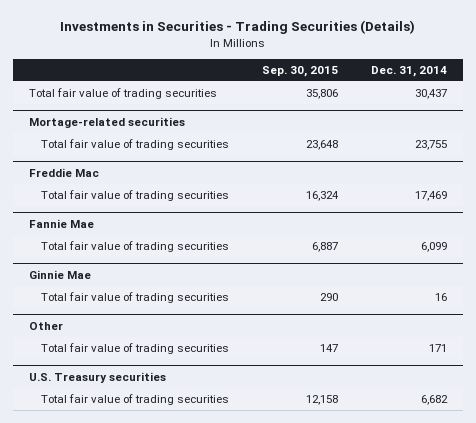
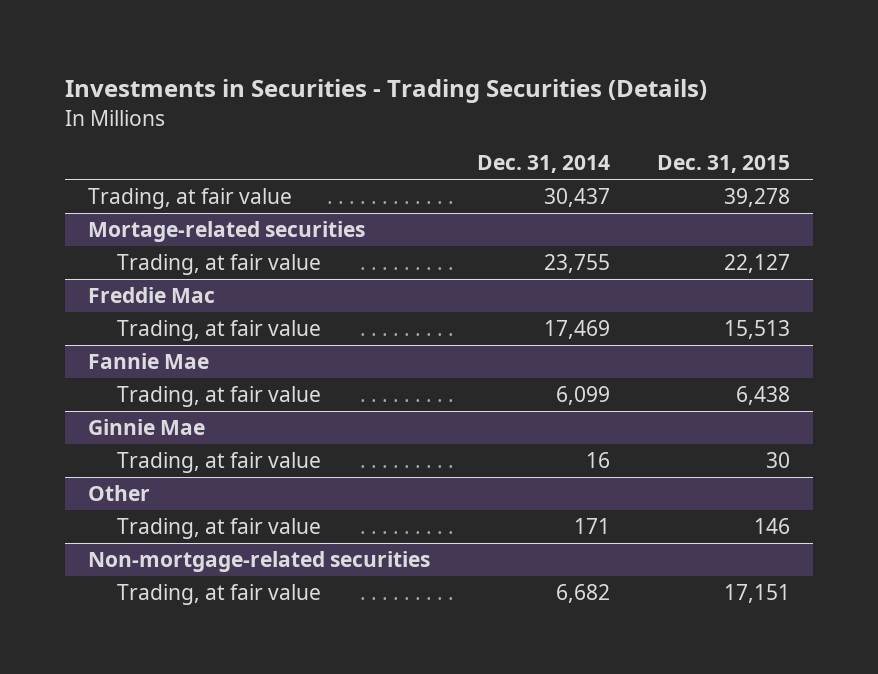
- | Sep. 30, 2015 | Dec. 31, 2014
+ | Dec. 31, 2014 | Dec. 31, 2015
- Total fair value of trading securities | 35,806 | 30,437
+ Trading, at fair value | 30,437 | 39,278
@ Mortage-related securities
- Total fair value of trading securities | 23,648 | 23,755
+ Trading, at fair value | 23,755 | 22,127
@ Freddie Mac
- Total fair value of trading securities | 16,324 | 17,469
+ Trading, at fair value | 17,469 | 15,513
@ Fannie Mae
- Total fair value of trading securities | 6,887 | 6,099
+ Trading, at fair value | 6,099 | 6,438
@ Ginnie Mae
- Total fair value of trading securities | 290 | 16
+ Trading, at fair value | 16 | 30
@ Other
- Total fair value of trading securities | 147 | 171
- U.S. Treasury securities
- Total fair value of trading securities | 12,158 | 6,682
@ Other
+ Trading, at fair value | 171 | 146
+ Non-mortgage-related securities
+ Trading, at fair value | 6,682 | 17,151

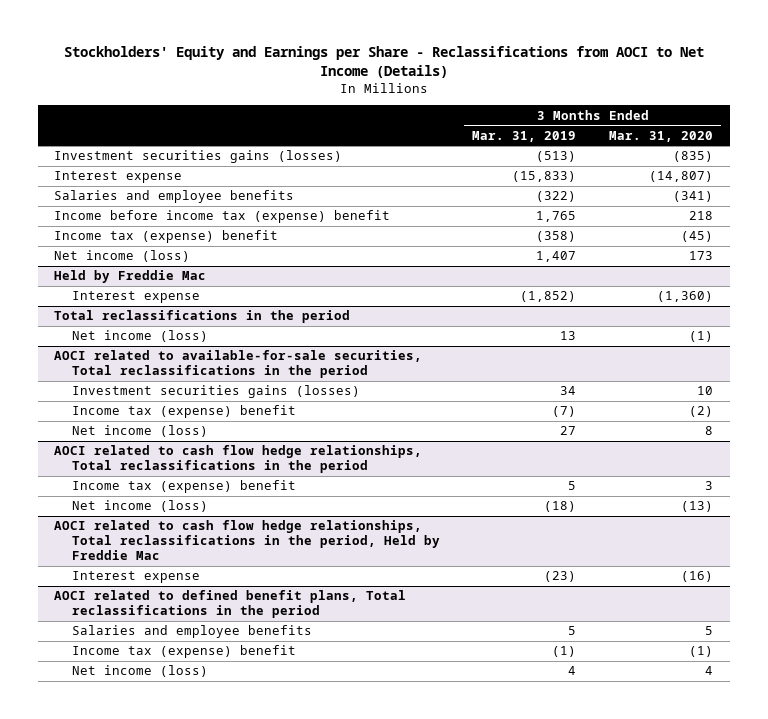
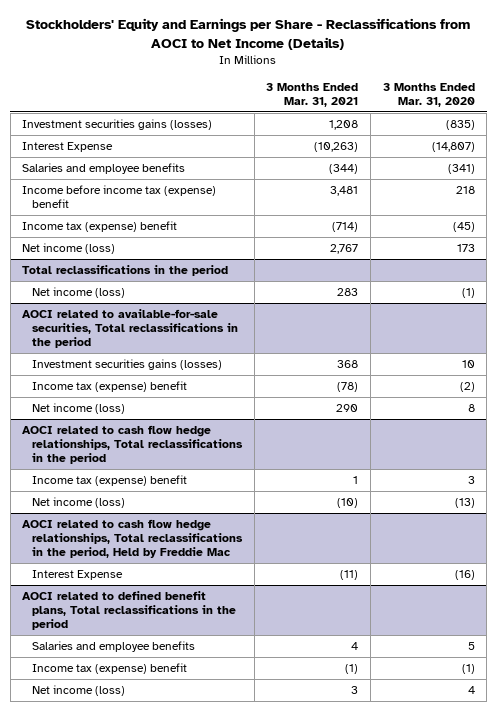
- | 3 Months Ended Mar. 31, 2019 | 3 Months Ended Mar. 31, 2020
+ | 3 Months Ended Mar. 31, 2021 | 3 Months Ended Mar. 31, 2020
- Interest expense | (15,833) | (14,807)
+ Interest Expense | (10,263) | (14,807)
- Held by Freddie Mac
- Interest expense | (1,852) | (1,360)
@ AOCI related to cash flow hedge relationships, Total reclassifications in the period, Held by Freddie Mac
- Interest expense | (23) | (16)
+ Interest Expense | (11) | (16)

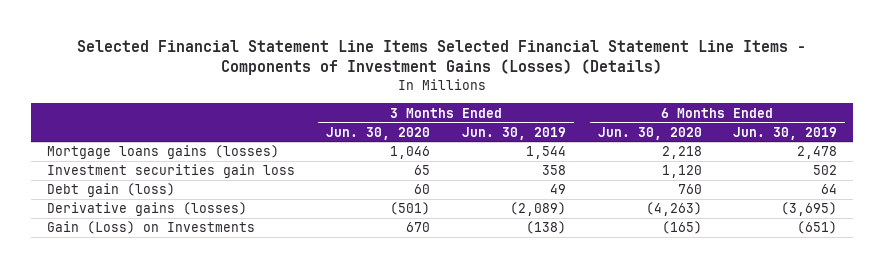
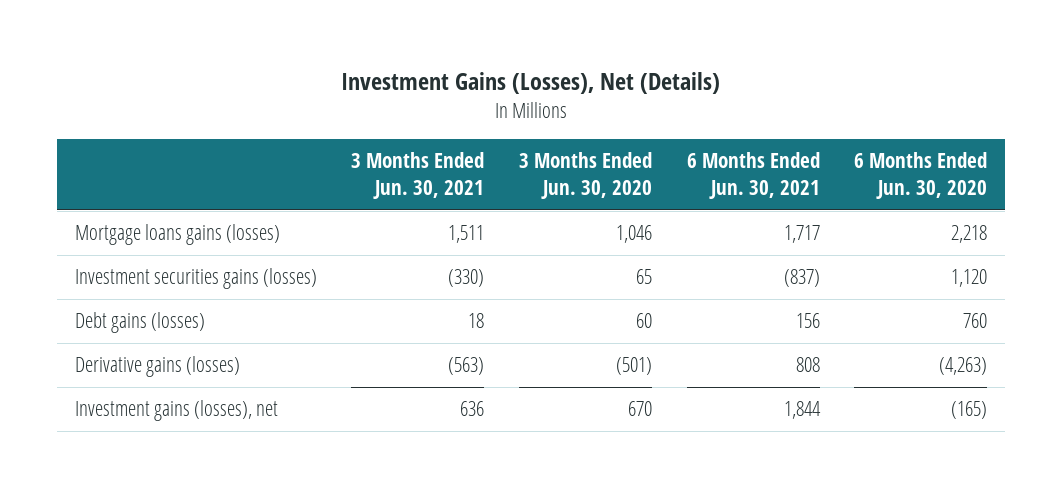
- Selected Financial Statement Line Items Selected Financial Statement Line Items - Components of Investment Gains (Losses) (Details)
+ Investment Gains (Losses), Net (Details)
- | 3 Months Ended Jun. 30, 2020 | 3 Months Ended Jun. 30, 2019 | 6 Months Ended Jun. 30, 2020 | 6 Months Ended Jun. 30, 2019
+ | 3 Months Ended Jun. 30, 2021 | 3 Months Ended Jun. 30, 2020 | 6 Months Ended Jun. 30, 2021 | 6 Months Ended Jun. 30, 2020
- Investment securities gain loss | 65 | 358 | 1,120 | 502
- Debt gain (loss) | 60 | 49 | 760 | 64
+ Investment securities gains (losses) | (330) | 65 | (837) | 1,120
+ Debt gains (losses) | 18 | 60 | 156 | 760
- Gain (Loss) on Investments | 670 | (138) | (165) | (651)
+ Investment gains (losses), net | 636 | 670 | 1,844 | (165)

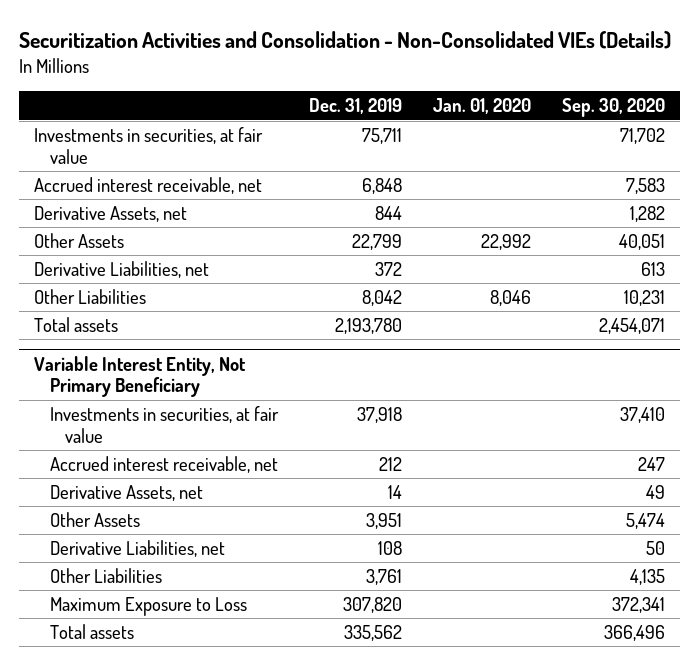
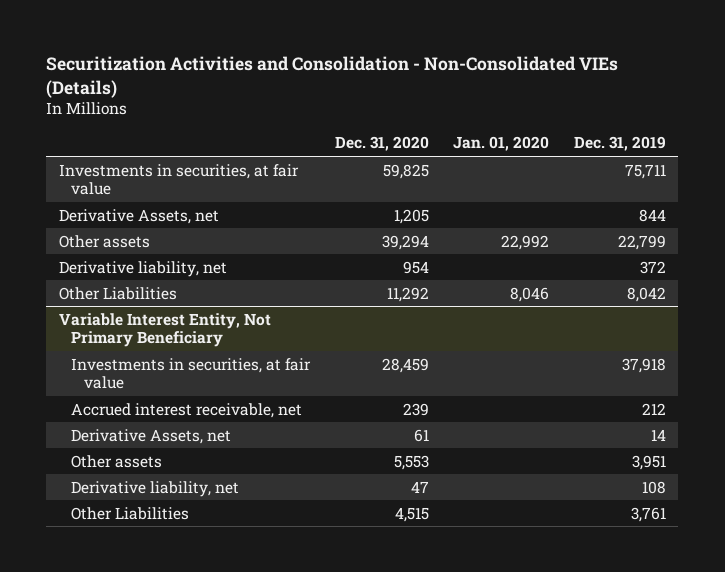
- | Dec. 31, 2019 | Jan. 01, 2020 | Sep. 30, 2020
+ | Dec. 31, 2020 | Jan. 01, 2020 | Dec. 31, 2019
- Accrued interest receivable, net | 6,848 | | 7,583
- Other Assets | 22,799 | 22,992 | 40,051
- Derivative Liabilities, net | 372 | | 613
+ Other assets | 39,294 | 22,992 | 22,799
+ Derivative liability, net | 954 | | 372
- Total assets | 2,193,780 | | 2,454,071
@ Variable Interest Entity, Not Primary Beneficiary
- Other Assets | 3,951 | | 5,474
- Derivative Liabilities, net | 108 | | 50
+ Other assets | 5,553 | | 3,951
+ Derivative liability, net | 47 | | 108
- Maximum Exposure to Loss | 307,820 | | 372,341
- Total assets | 335,562 | | 366,496

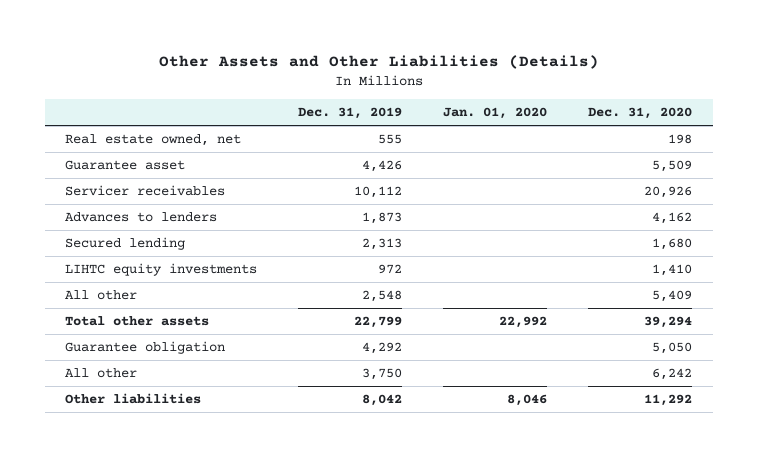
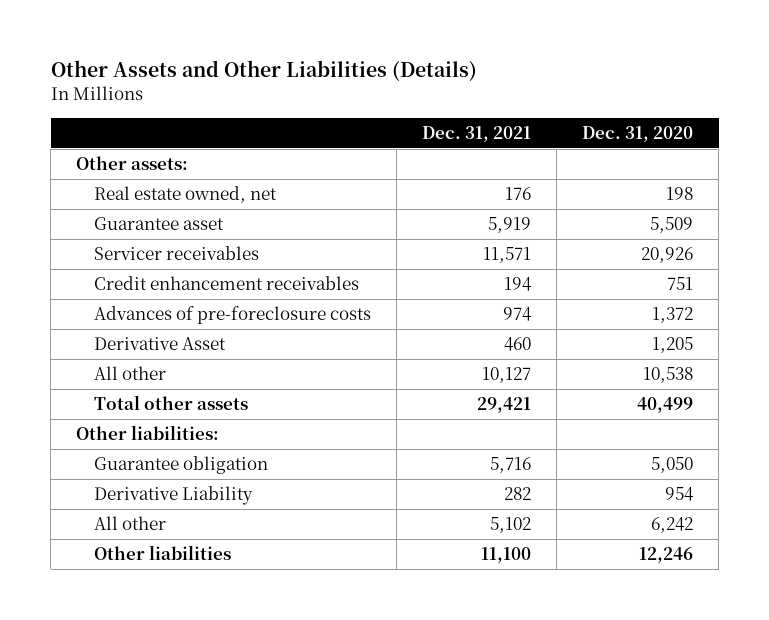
- | Dec. 31, 2019 | Jan. 01, 2020 | Dec. 31, 2020
+ | Dec. 31, 2021 | Dec. 31, 2020
+ Other assets:
- Advances to lenders | 1,873 | | 4,162
- Secured lending | 2,313 | | 1,680
- LIHTC equity investments | 972 | | 1,410
- All other | 2,548 | | 5,409
- Total other assets | 22,799 | 22,992 | 39,294
+ Credit enhancement receivables | 194 | 751
+ Advances of pre-foreclosure costs | 974 | 1,372
+ Derivative Asset | 460 | 1,205
+ All other | 10,127 | 10,538
+ Total other assets | 29,421 | 40,499
+ Other liabilities:
+ Derivative Liability | 282 | 954
- Other liabilities | 8,042 | 8,046 | 11,292
+ Other liabilities | 11,100 | 12,246

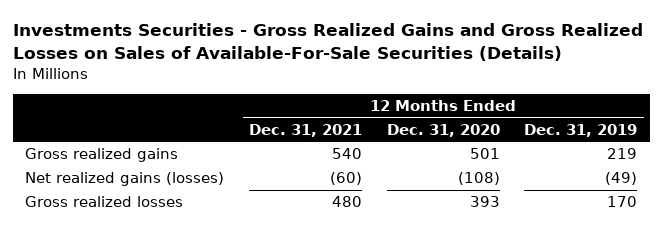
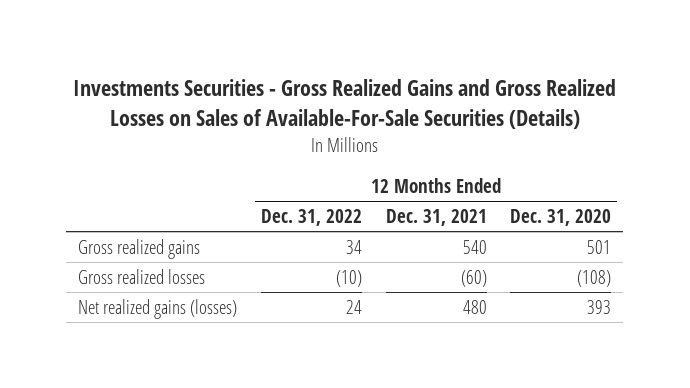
- | 12 Months Ended Dec. 31, 2021 | 12 Months Ended Dec. 31, 2020 | 12 Months Ended Dec. 31, 2019
+ | 12 Months Ended Dec. 31, 2022 | 12 Months Ended Dec. 31, 2021 | 12 Months Ended Dec. 31, 2020
- Net realized gains (losses) | (60) | (108) | (49)
- Gross realized losses | 480 | 393 | 170
+ Gross realized losses | (10) | (60) | (108)
+ Net realized gains (losses) | 24 | 480 | 393

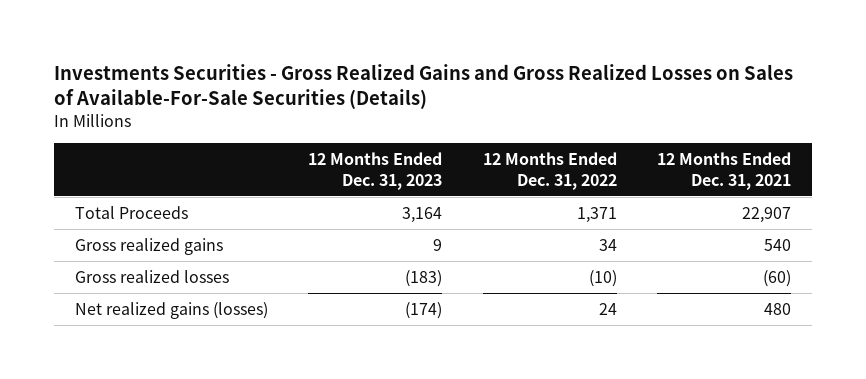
- | 12 Months Ended Dec. 31, 2022 | 12 Months Ended Dec. 31, 2021 | 12 Months Ended Dec. 31, 2020
+ | 12 Months Ended Dec. 31, 2023 | 12 Months Ended Dec. 31, 2022 | 12 Months Ended Dec. 31, 2021
+ Total Proceeds | 3,164 | 1,371 | 22,907

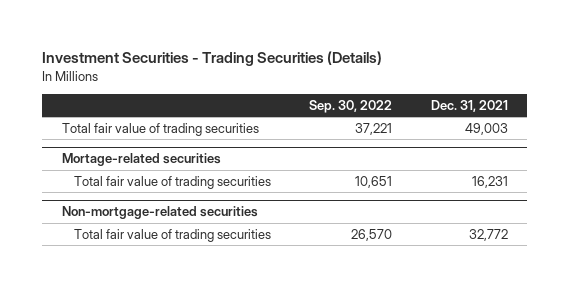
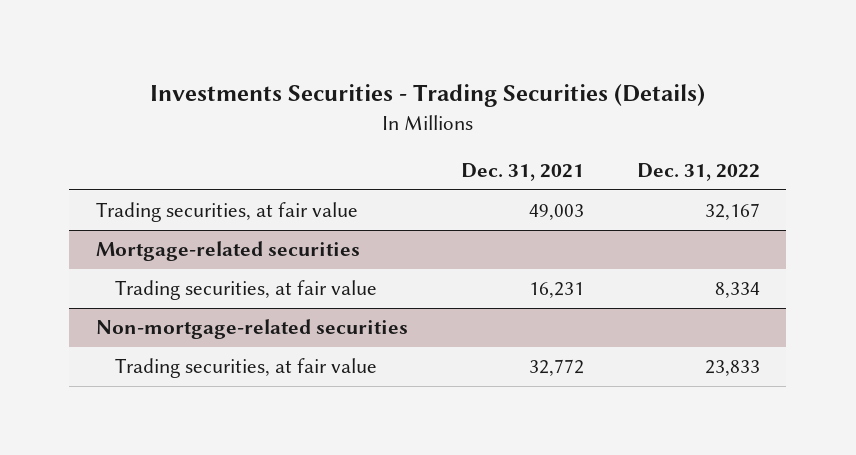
- Investment Securities - Trading Securities (Details)
+ Investments Securities - Trading Securities (Details)
- | Sep. 30, 2022 | Dec. 31, 2021
+ | Dec. 31, 2021 | Dec. 31, 2022
- Total fair value of trading securities | 37,221 | 49,003
- Mortage-related securities
- Total fair value of trading securities | 10,651 | 16,231
+ Trading securities, at fair value | 49,003 | 32,167
+ Mortgage-related securities
+ Trading securities, at fair value | 16,231 | 8,334
@ Non-mortgage-related securities
- Total fair value of trading securities | 26,570 | 32,772
+ Trading securities, at fair value | 32,772 | 23,833

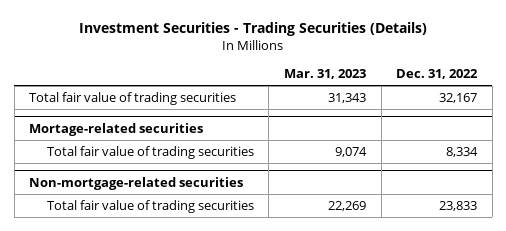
- Investments Securities - Trading Securities (Details)
+ Investment Securities - Trading Securities (Details)
- | Dec. 31, 2021 | Dec. 31, 2022
+ | Mar. 31, 2023 | Dec. 31, 2022
- Trading securities, at fair value | 49,003 | 32,167
- Mortgage-related securities
- Trading securities, at fair value | 16,231 | 8,334
+ Total fair value of trading securities | 31,343 | 32,167
+ Mortage-related securities
+ Total fair value of trading securities | 9,074 | 8,334
@ Non-mortgage-related securities
- Trading securities, at fair value | 32,772 | 23,833
+ Total fair value of trading securities | 22,269 | 23,833

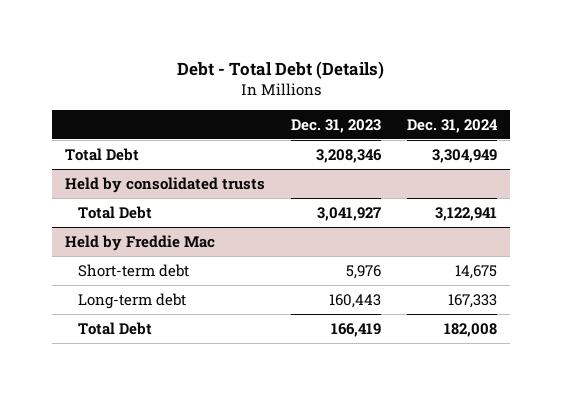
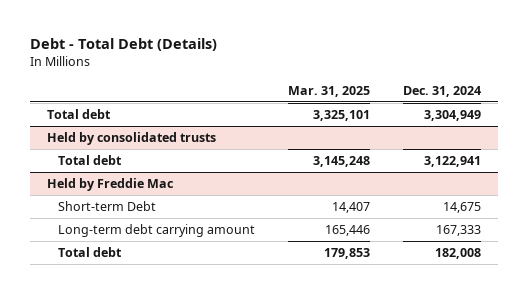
- | Dec. 31, 2023 | Dec. 31, 2024
+ | Mar. 31, 2025 | Dec. 31, 2024
- Total Debt | 3,208,346 | 3,304,949
+ Total debt | 3,325,101 | 3,304,949
@ Held by consolidated trusts
- Total Debt | 3,041,927 | 3,122,941
+ Total debt | 3,145,248 | 3,122,941
@ Held by Freddie Mac
- Short-term debt | 5,976 | 14,675
- Long-term debt | 160,443 | 167,333
- Total Debt | 166,419 | 182,008
+ Short-term Debt | 14,407 | 14,675
+ Long-term debt carrying amount | 165,446 | 167,333
+ Total debt | 179,853 | 182,008

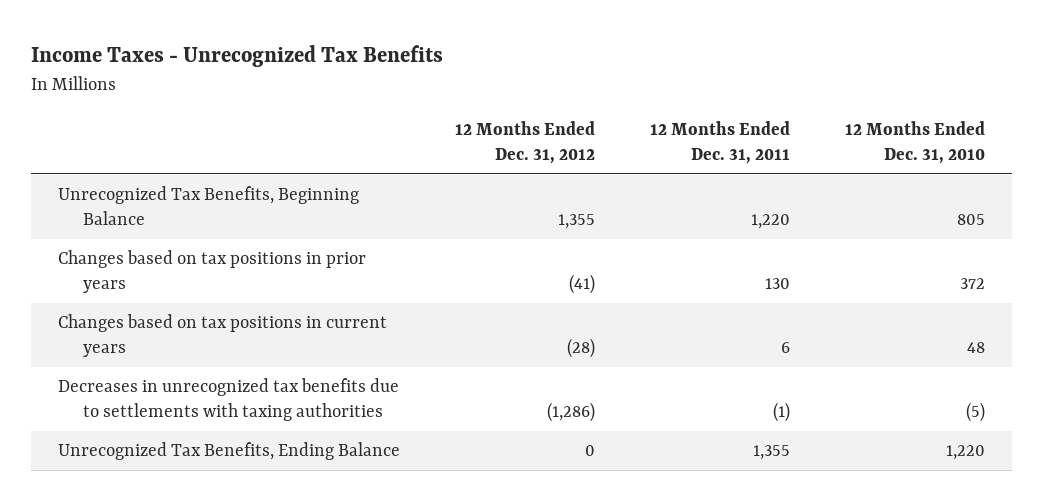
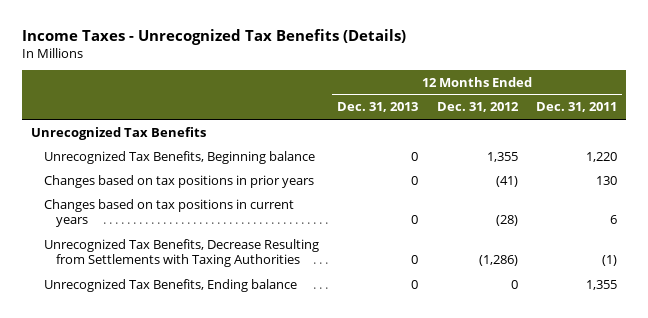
- Income Taxes - Unrecognized Tax Benefits
+ Income Taxes - Unrecognized Tax Benefits (Details)
- | 12 Months Ended Dec. 31, 2012 | 12 Months Ended Dec. 31, 2011 | 12 Months Ended Dec. 31, 2010
+ | 12 Months Ended Dec. 31, 2013 | 12 Months Ended Dec. 31, 2012 | 12 Months Ended Dec. 31, 2011
- Unrecognized Tax Benefits, Beginning Balance | 1,355 | 1,220 | 805
+ Unrecognized Tax Benefits
+ Unrecognized Tax Benefits, Beginning balance | 0 | 1,355 | 1,220
- Decreases in unrecognized tax benefits due to settlements with taxing authorities | (1,286) | (1) | (5)
- Unrecognized Tax Benefits, Ending Balance | 0 | 1,355 | 1,220
+ Unrecognized Tax Benefits, Decrease Resulting from Settlements with Taxing Authorities | 0 | (1,286) | (1)
+ Unrecognized Tax Benefits, Ending balance | 0 | 0 | 1,355

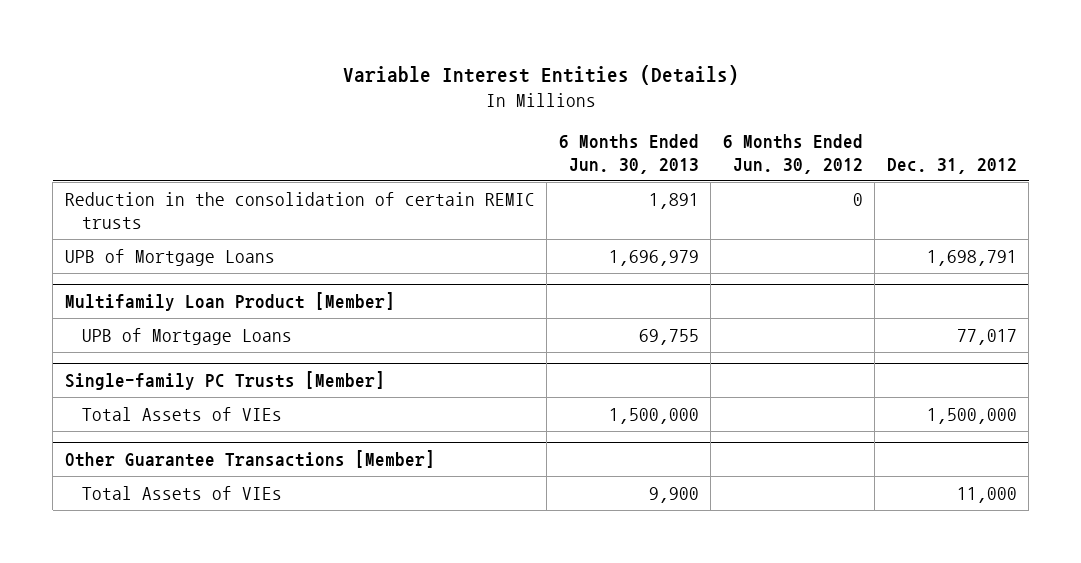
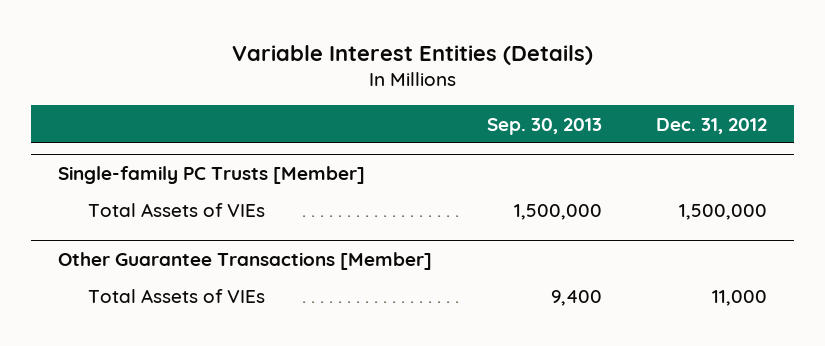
- | 6 Months Ended Jun. 30, 2013 | 6 Months Ended Jun. 30, 2012 | Dec. 31, 2012
+ | Sep. 30, 2013 | Dec. 31, 2012
- Reduction in the consolidation of certain REMIC trusts | 1,891 | 0 |
- UPB of Mortgage Loans | 1,696,979 | | 1,698,791
- Multifamily Loan Product [Member]
- UPB of Mortgage Loans | 69,755 | | 77,017

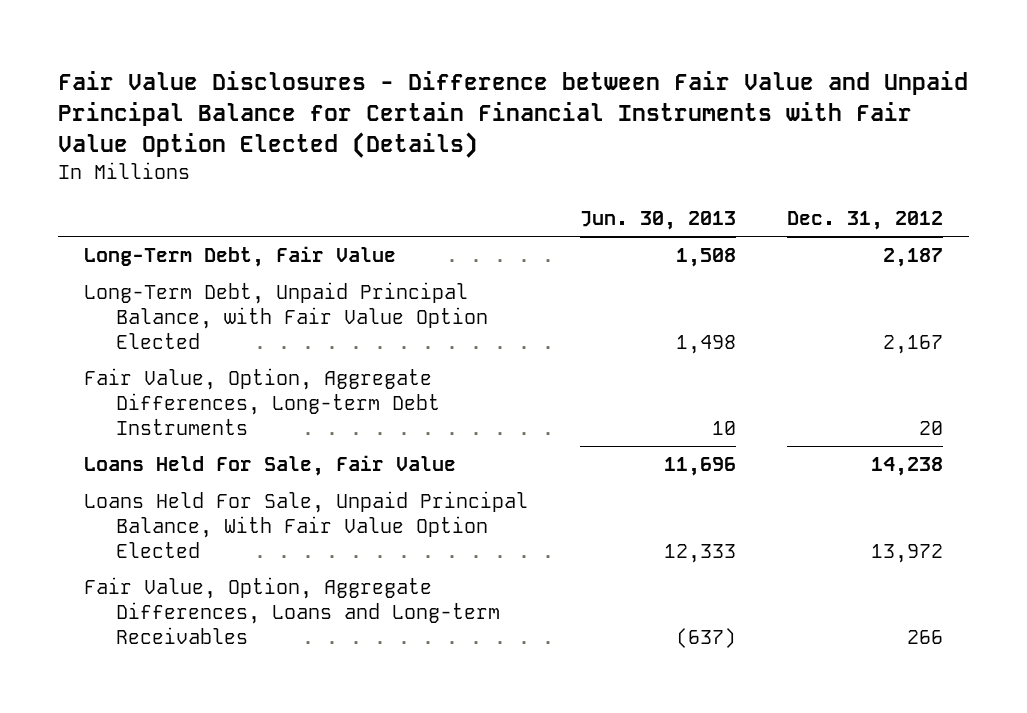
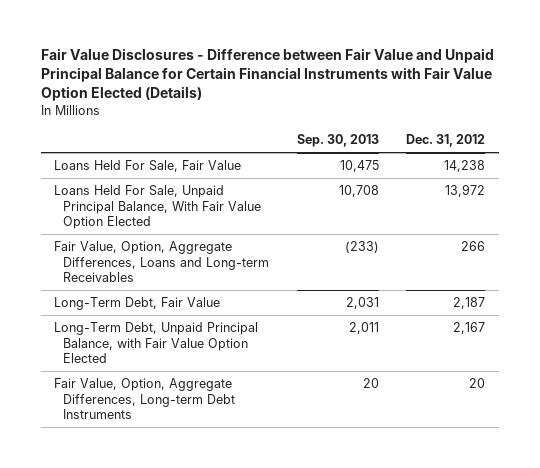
- | Jun. 30, 2013 | Dec. 31, 2012
+ | Sep. 30, 2013 | Dec. 31, 2012
moved down: Long-Term Debt, Fair Value | 2,031 | 2,187
moved down: Long-Term Debt, Unpaid Principal Balance, with Fair Value Option Elected | 2,011 | 2,167
moved down: Fair Value, Option, Aggregate Differences, Long-term Debt Instruments | 20 | 20

